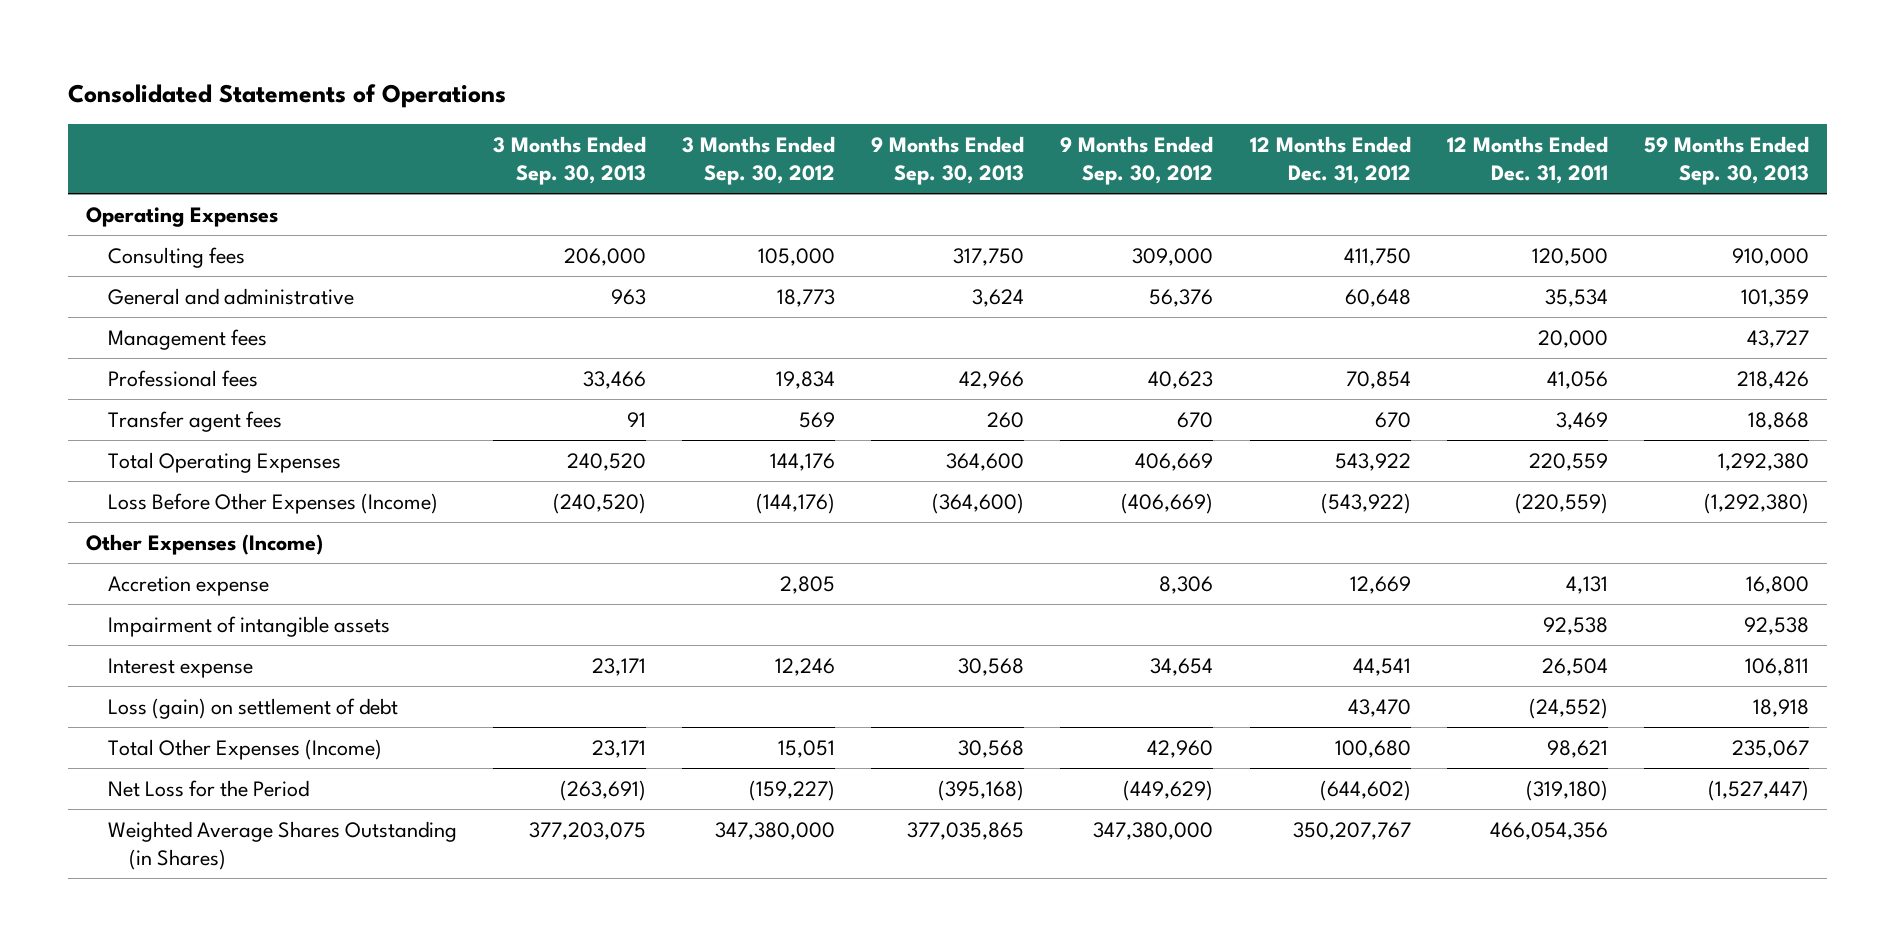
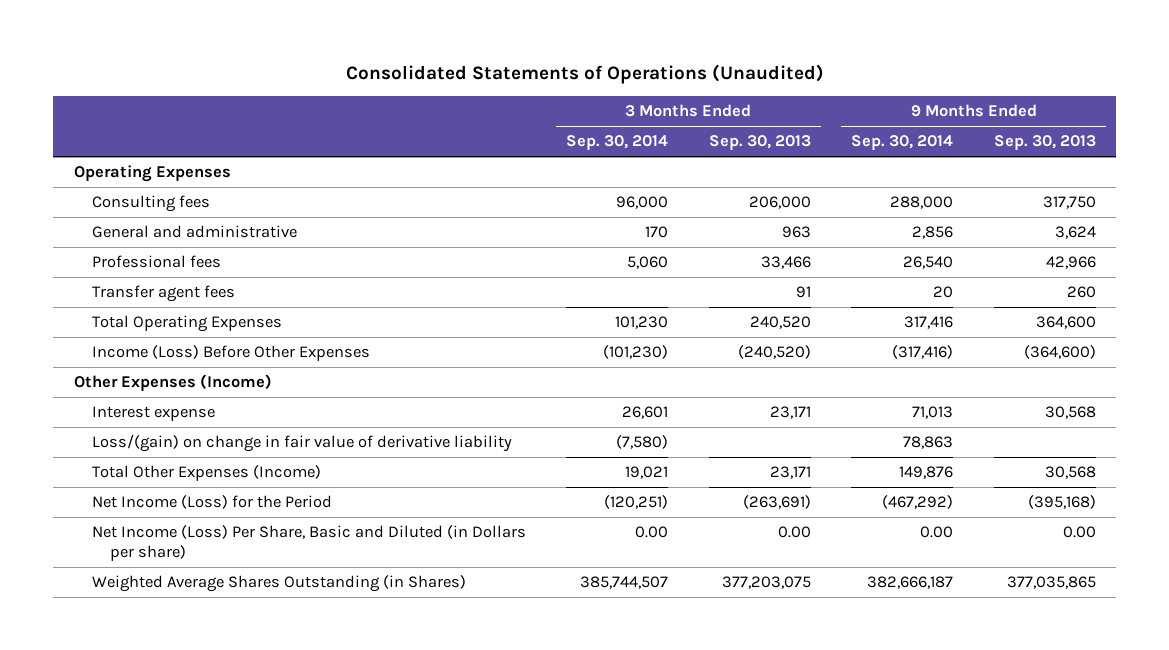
- Consolidated Statements of Operations
+ Consolidated Statements of Operations (Unaudited)
- | 3 Months Ended Sep. 30, 2013 | 3 Months Ended Sep. 30, 2012 | 9 Months Ended Sep. 30, 2013 | 9 Months Ended Sep. 30, 2012 | 12 Months Ended Dec. 31, 2012 | 12 Months Ended Dec. 31, 2011 | 59 Months Ended Sep. 30, 2013
+ | 3 Months Ended Sep. 30, 2014 | 3 Months Ended Sep. 30, 2013 | 9 Months Ended Sep. 30, 2014 | 9 Months Ended Sep. 30, 2013
- Management fees | | | | | | 20,000 | 43,727
- Loss Before Other Expenses (Income) | (240,520) | (144,176) | (364,600) | (406,669) | (543,922) | (220,559) | (1,292,380)
+ Income (Loss) Before Other Expenses | (101,230) | (240,520) | (317,416) | (364,600)
- Accretion expense | | 2,805 | | 8,306 | 12,669 | 4,131 | 16,800
- Impairment of intangible assets | | | | | | 92,538 | 92,538
- Loss (gain) on settlement of debt | | | | | 43,470 | (24,552) | 18,918
+ Loss/(gain) on change in fair value of derivative liability | (7,580) | | 78,863 |
- Net Loss for the Period | (263,691) | (159,227) | (395,168) | (449,629) | (644,602) | (319,180) | (1,527,447)
+ Net Income (Loss) for the Period | (120,251) | (263,691) | (467,292) | (395,168)
+ Net Income (Loss) Per Share, Basic and Diluted (in Dollars per share) | 0.00 | 0.00 | 0.00 | 0.00

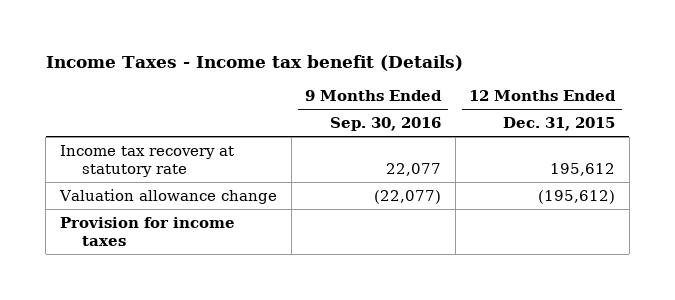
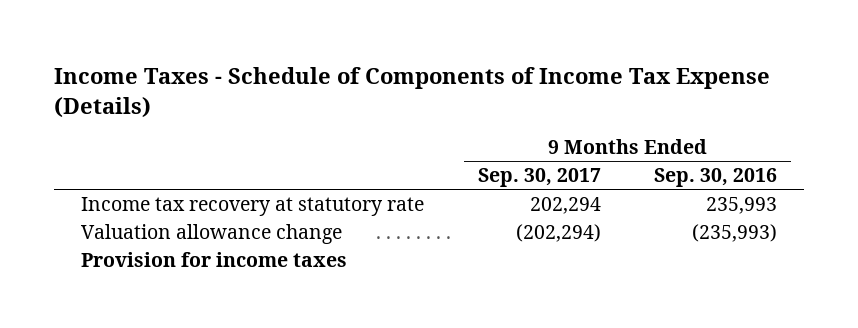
- Income Taxes - Income tax benefit (Details)
+ Income Taxes - Schedule of Components of Income Tax Expense (Details)
- | 9 Months Ended Sep. 30, 2016 | 12 Months Ended Dec. 31, 2015
+ | 9 Months Ended Sep. 30, 2017 | 9 Months Ended Sep. 30, 2016
- Income tax recovery at statutory rate | 22,077 | 195,612
- Valuation allowance change | (22,077) | (195,612)
+ Income tax recovery at statutory rate | 202,294 | 235,993
+ Valuation allowance change | (202,294) | (235,993)

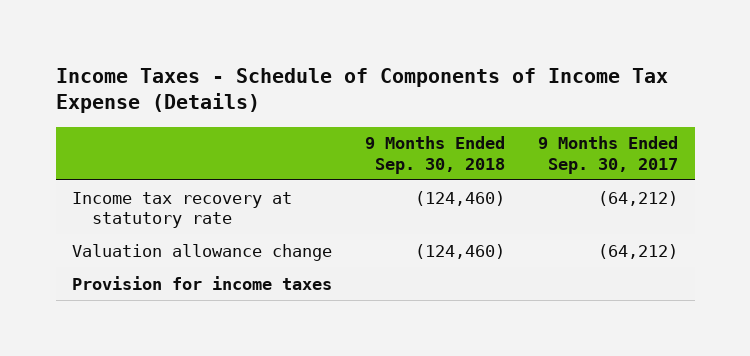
- | 9 Months Ended Sep. 30, 2017 | 9 Months Ended Sep. 30, 2016
+ | 9 Months Ended Sep. 30, 2018 | 9 Months Ended Sep. 30, 2017
- Income tax recovery at statutory rate | 202,294 | 235,993
- Valuation allowance change | (202,294) | (235,993)
+ Income tax recovery at statutory rate | (124,460) | (64,212)
+ Valuation allowance change | (124,460) | (64,212)

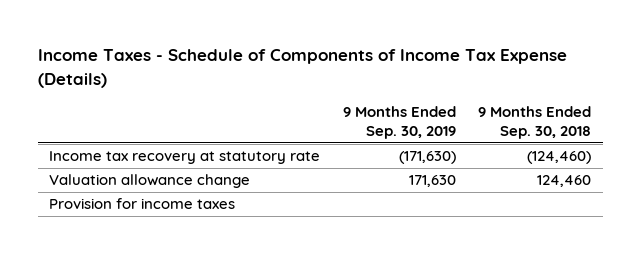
- | 9 Months Ended Sep. 30, 2018 | 9 Months Ended Sep. 30, 2017
+ | 9 Months Ended Sep. 30, 2019 | 9 Months Ended Sep. 30, 2018
- Valuation allowance change | (124,460) | (64,212)
+ Valuation allowance change | 171,630 | 124,460

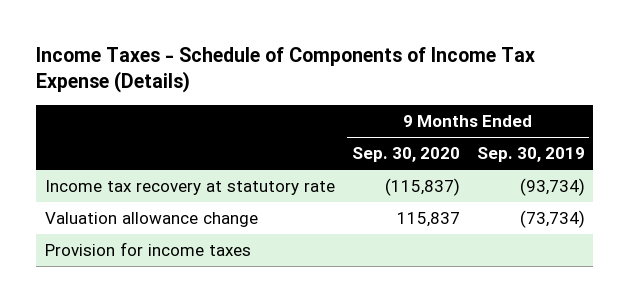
- | 9 Months Ended Sep. 30, 2019 | 9 Months Ended Sep. 30, 2018
+ | 9 Months Ended Sep. 30, 2020 | 9 Months Ended Sep. 30, 2019
- Income tax recovery at statutory rate | (171,630) | (124,460)
- Valuation allowance change | 171,630 | 124,460
+ Income tax recovery at statutory rate | (115,837) | (93,734)
+ Valuation allowance change | 115,837 | (73,734)

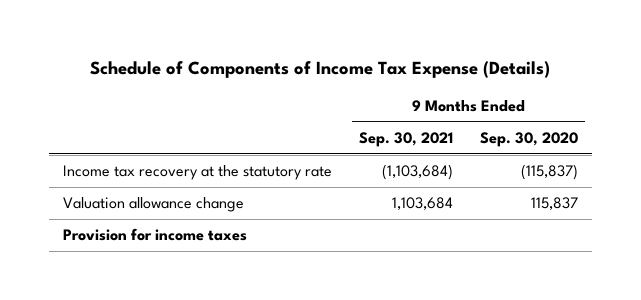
- Income Taxes - Schedule of Components of Income Tax Expense (Details)
+ Schedule of Components of Income Tax Expense (Details)
- | 9 Months Ended Sep. 30, 2020 | 9 Months Ended Sep. 30, 2019
+ | 9 Months Ended Sep. 30, 2021 | 9 Months Ended Sep. 30, 2020
- Income tax recovery at statutory rate | (115,837) | (93,734)
+ Income tax recovery at the statutory rate | (1,103,684) | (115,837)

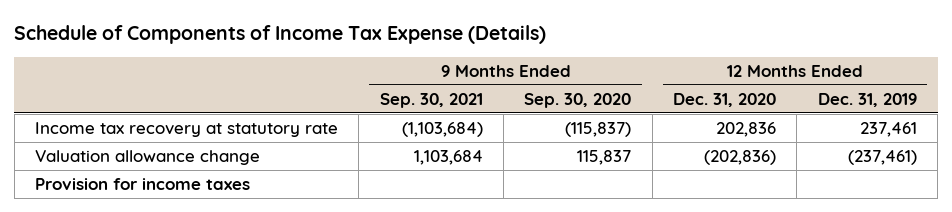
- | 9 Months Ended Sep. 30, 2021 | 9 Months Ended Sep. 30, 2020
+ | 9 Months Ended Sep. 30, 2021 | 9 Months Ended Sep. 30, 2020 | 12 Months Ended Dec. 31, 2020 | 12 Months Ended Dec. 31, 2019
- Income tax recovery at the statutory rate | (1,103,684) | (115,837)
+ Income tax recovery at statutory rate | (1,103,684) | (115,837) | 202,836 | 237,461

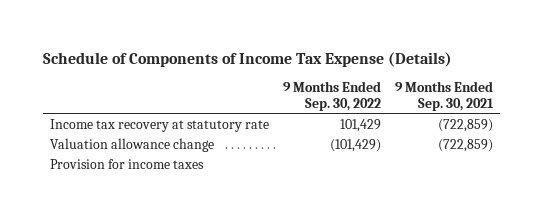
- | 9 Months Ended Sep. 30, 2021 | 9 Months Ended Sep. 30, 2020 | 12 Months Ended Dec. 31, 2020 | 12 Months Ended Dec. 31, 2019
+ | 9 Months Ended Sep. 30, 2022 | 9 Months Ended Sep. 30, 2021
- Income tax recovery at statutory rate | (1,103,684) | (115,837) | 202,836 | 237,461
- Valuation allowance change | 1,103,684 | 115,837 | (202,836) | (237,461)
+ Income tax recovery at statutory rate | 101,429 | (722,859)
+ Valuation allowance change | (101,429) | (722,859)

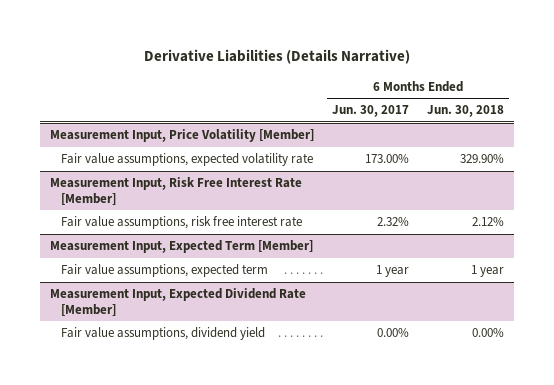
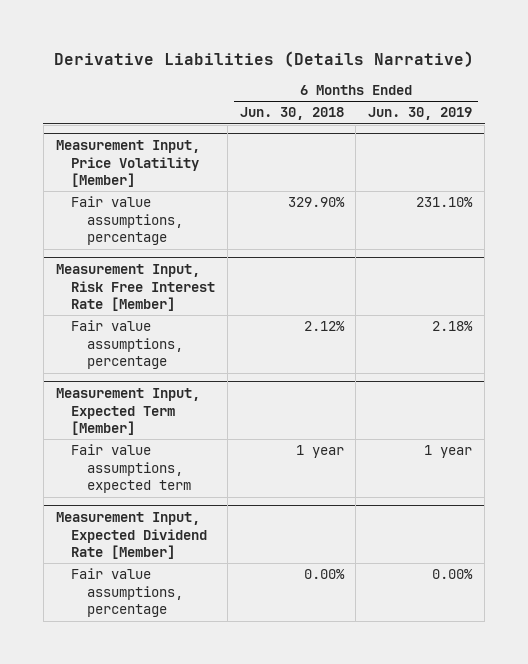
- | 6 Months Ended Jun. 30, 2017 | 6 Months Ended Jun. 30, 2018
+ | 6 Months Ended Jun. 30, 2018 | 6 Months Ended Jun. 30, 2019
@ Measurement Input, Price Volatility [Member]
- Fair value assumptions, expected volatility rate | 173.00% | 329.90%
+ Fair value assumptions, percentage | 329.90% | 231.10%
@ Measurement Input, Risk Free Interest Rate [Member]
- Fair value assumptions, risk free interest rate | 2.32% | 2.12%
+ Fair value assumptions, percentage | 2.12% | 2.18%
@ Measurement Input, Expected Dividend Rate [Member]
- Fair value assumptions, dividend yield | 0.00% | 0.00%
+ Fair value assumptions, percentage | 0.00% | 0.00%

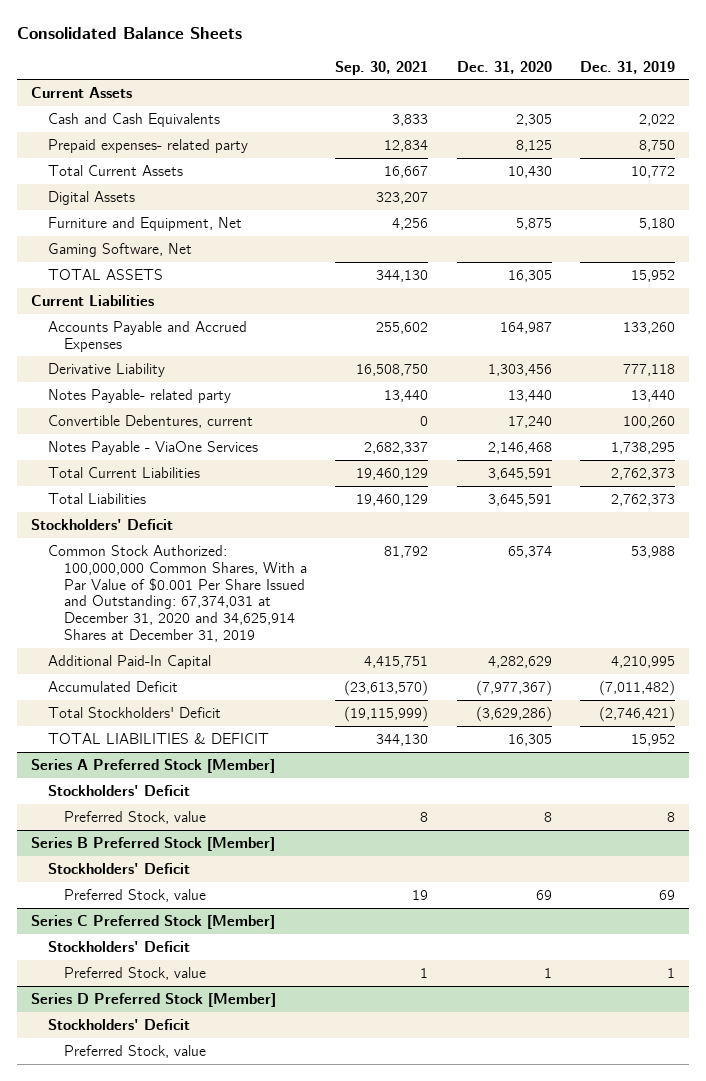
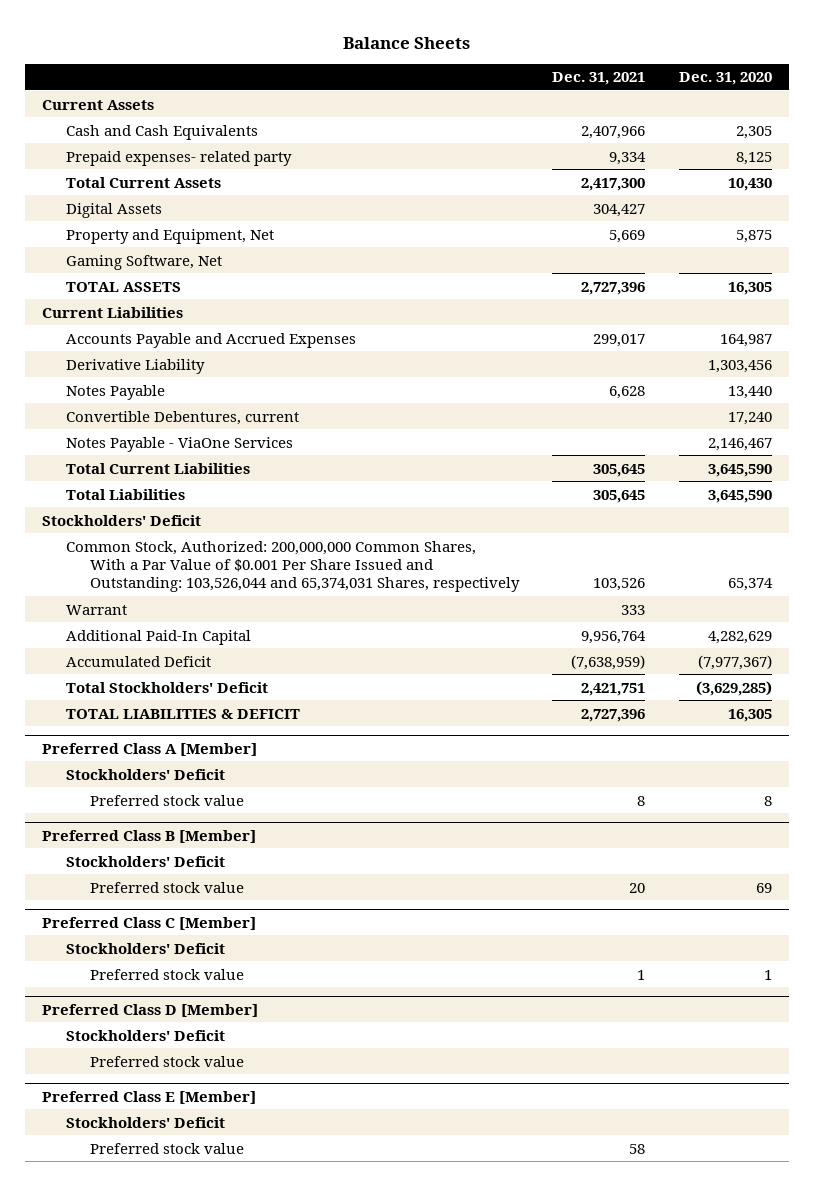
- Consolidated Balance Sheets
+ Balance Sheets
- | Sep. 30, 2021 | Dec. 31, 2020 | Dec. 31, 2019
+ | Dec. 31, 2021 | Dec. 31, 2020
- Furniture and Equipment, Net | 4,256 | 5,875 | 5,180
+ Property and Equipment, Net | 5,669 | 5,875
- Notes Payable- related party | 13,440 | 13,440 | 13,440
+ Notes Payable | 6,628 | 13,440
- Notes Payable - ViaOne Services | 2,682,337 | 2,146,468 | 1,738,295
- Total Current Liabilities | 19,460,129 | 3,645,591 | 2,762,373
- Total Liabilities | 19,460,129 | 3,645,591 | 2,762,373
+ Notes Payable - ViaOne Services | | 2,146,467
+ Total Current Liabilities | 305,645 | 3,645,590
+ Total Liabilities | 305,645 | 3,645,590
- Common Stock Authorized: 100,000,000 Common Shares, With a Par Value of $0.001 Per Share Issued and Outstanding: 67,374,031 at December 31, 2020 and 34,625,914 Shares at December 31, 2019 | 81,792 | 65,374 | 53,988
+ Common Stock, Authorized: 200,000,000 Common Shares, With a Par Value of $0.001 Per Share Issued and Outstanding: 103,526,044 and 65,374,031 Shares, respectively | 103,526 | 65,374
+ Warrant | 333 |
- Total Stockholders' Deficit | (19,115,999) | (3,629,286) | (2,746,421)
+ Total Stockholders' Deficit | 2,421,751 | (3,629,285)
- Series A Preferred Stock [Member]
+ Preferred Class A [Member]
- Preferred Stock, value | 8 | 8 | 8
- Series B Preferred Stock [Member]
+ Preferred stock value | 8 | 8
+ Preferred Class B [Member]
- Preferred Stock, value | 19 | 69 | 69
- Series C Preferred Stock [Member]
+ Preferred stock value | 20 | 69
+ Preferred Class C [Member]
- Preferred Stock, value | 1 | 1 | 1
- Series D Preferred Stock [Member]
+ Preferred stock value | 1 | 1
+ Preferred Class D [Member]
- Preferred Stock, value
+ Preferred stock value
+ Preferred Class E [Member]
+ Stockholders' Deficit
+ Preferred stock value | 58 |

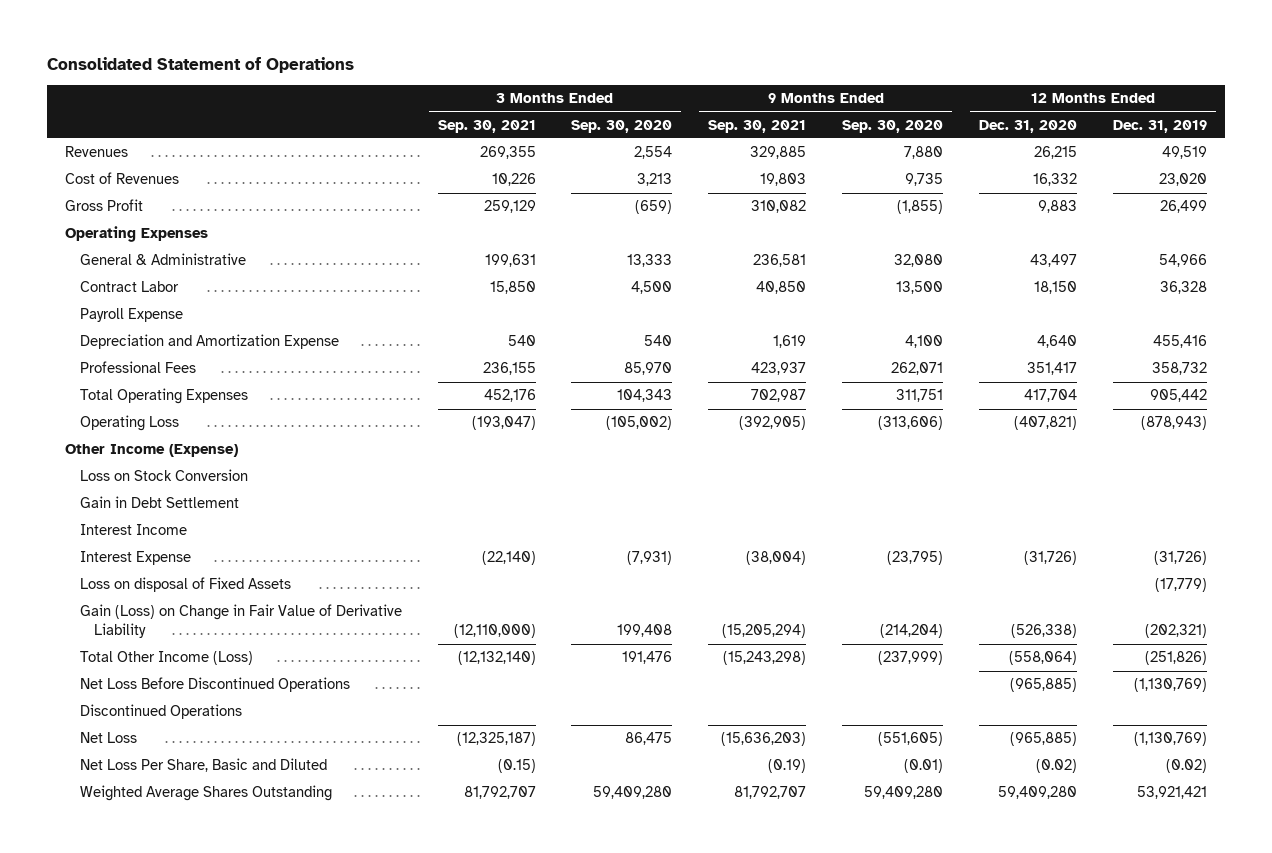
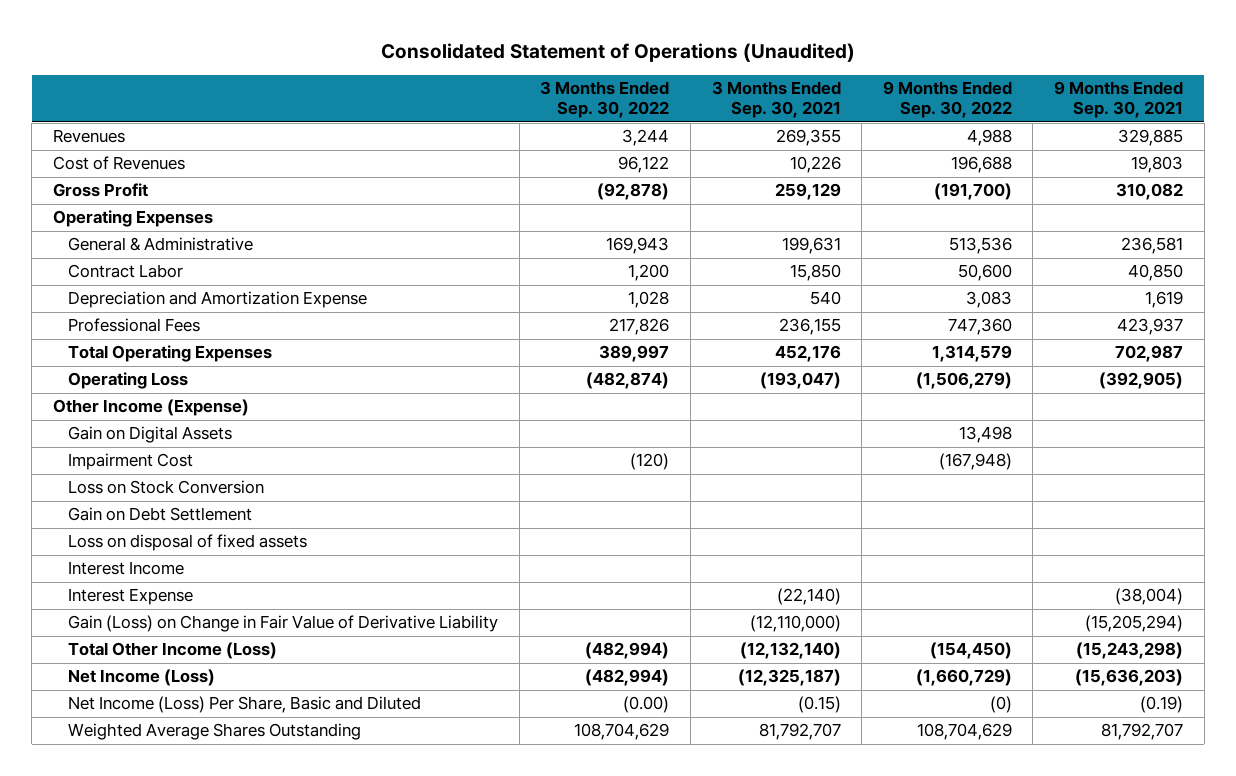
- Consolidated Statement of Operations
+ Consolidated Statement of Operations (Unaudited)
- | 3 Months Ended Sep. 30, 2021 | 3 Months Ended Sep. 30, 2020 | 9 Months Ended Sep. 30, 2021 | 9 Months Ended Sep. 30, 2020 | 12 Months Ended Dec. 31, 2020 | 12 Months Ended Dec. 31, 2019
+ | 3 Months Ended Sep. 30, 2022 | 3 Months Ended Sep. 30, 2021 | 9 Months Ended Sep. 30, 2022 | 9 Months Ended Sep. 30, 2021
- Payroll Expense
+ Gain on Digital Assets | | | 13,498 |
+ Impairment Cost | (120) | | (167,948) |
- Gain in Debt Settlement
+ Gain on Debt Settlement
+ Loss on disposal of fixed assets
- Loss on disposal of Fixed Assets | | | | | | (17,779)
- Net Loss Before Discontinued Operations | | | | | (965,885) | (1,130,769)
- Discontinued Operations
- Net Loss | (12,325,187) | 86,475 | (15,636,203) | (551,605) | (965,885) | (1,130,769)
- Net Loss Per Share, Basic and Diluted | (0.15) | | (0.19) | (0.01) | (0.02) | (0.02)
+ Net Income (Loss) | (482,994) | (12,325,187) | (1,660,729) | (15,636,203)
+ Net Income (Loss) Per Share, Basic and Diluted | (0.00) | (0.15) | (0) | (0.19)

